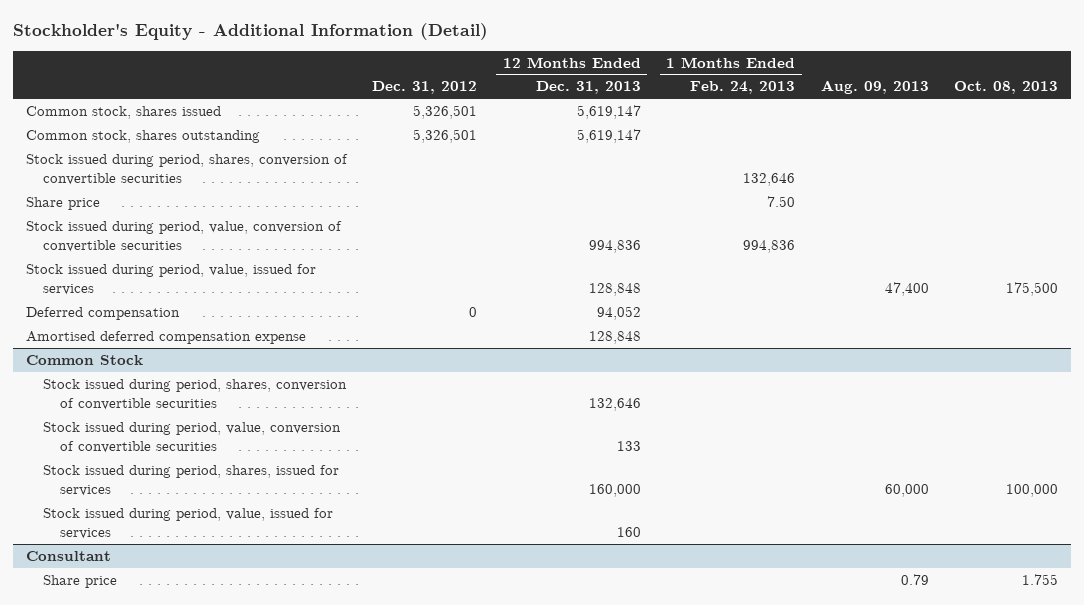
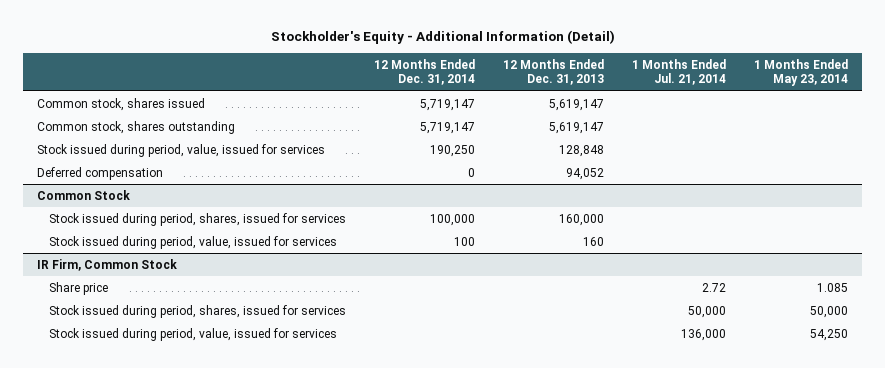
- | Dec. 31, 2012 | 12 Months Ended Dec. 31, 2013 | 1 Months Ended Feb. 24, 2013 | Aug. 09, 2013 | Oct. 08, 2013
+ | 12 Months Ended Dec. 31, 2014 | 12 Months Ended Dec. 31, 2013 | 1 Months Ended Jul. 21, 2014 | 1 Months Ended May 23, 2014
- Stock issued during period, shares, conversion of convertible securities | | | 132,646 | |
- Share price | | | 7.50 | |
- Stock issued during period, value, conversion of convertible securities | | 994,836 | 994,836 | |
- Amortised deferred compensation expense | | 128,848 | | |
@ Common Stock
- Stock issued during period, shares, conversion of convertible securities | | 132,646 | | |
- Stock issued during period, value, conversion of convertible securities | | 133 | | |
- Consultant
+ IR Firm, Common Stock
+ Stock issued during period, shares, issued for services | | | 50,000 | 50,000
+ Stock issued during period, value, issued for services | | | 136,000 | 54,250

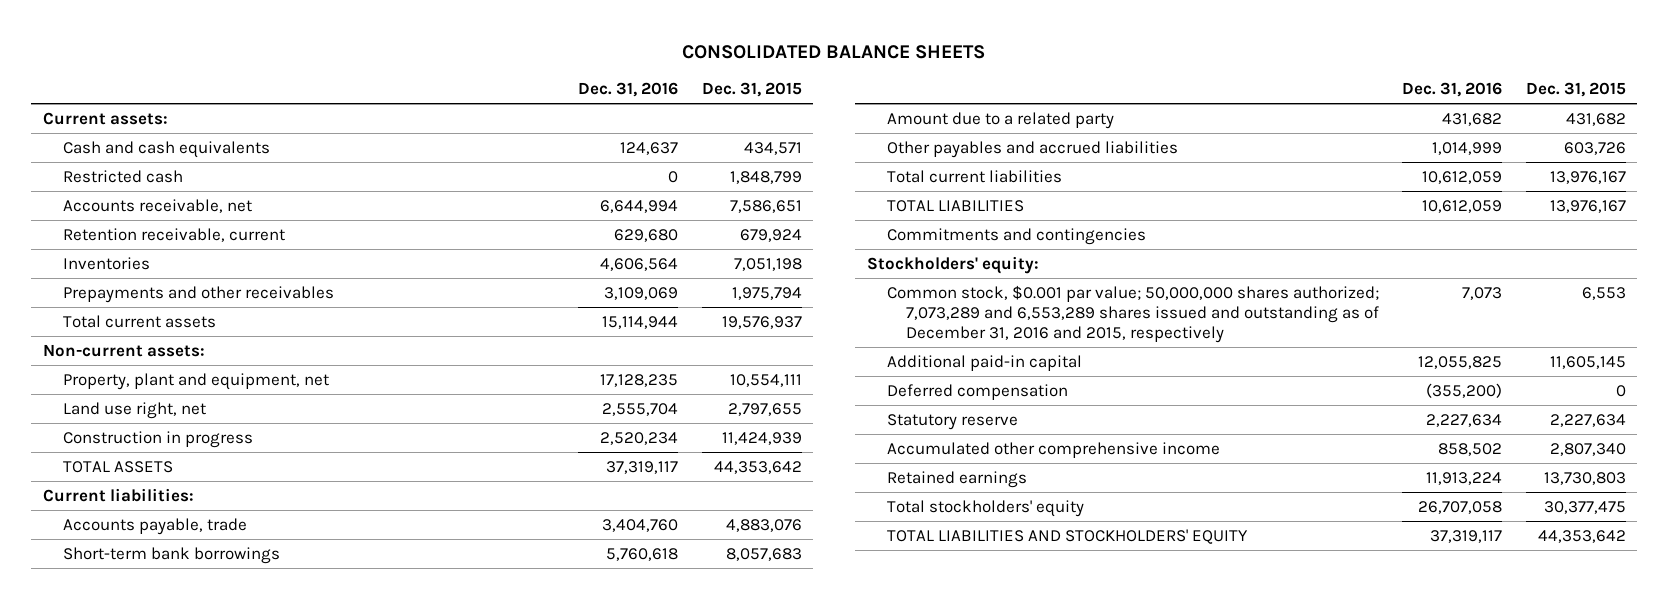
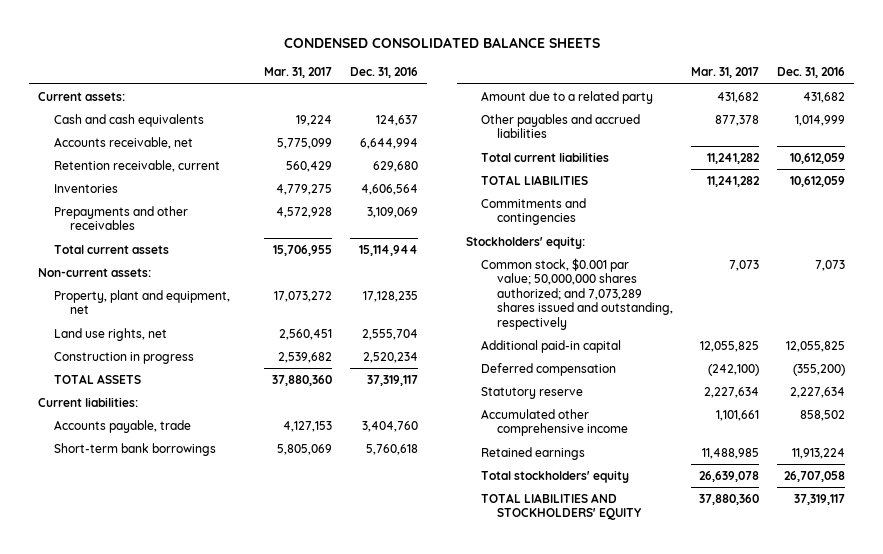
- CONSOLIDATED BALANCE SHEETS
+ CONDENSED CONSOLIDATED BALANCE SHEETS
- | Dec. 31, 2016 | Dec. 31, 2015
+ | Mar. 31, 2017 | Dec. 31, 2016
- Restricted cash | 0 | 1,848,799
- Land use right, net | 2,555,704 | 2,797,655
+ Land use rights, net | 2,560,451 | 2,555,704
- Common stock, $0.001 par value; 50,000,000 shares authorized; 7,073,289 and 6,553,289 shares issued and outstanding as of December 31, 2016 and 2015, respectively | 7,073 | 6,553
+ Common stock, $0.001 par value; 50,000,000 shares authorized; and 7,073,289 shares issued and outstanding, respectively | 7,073 | 7,073

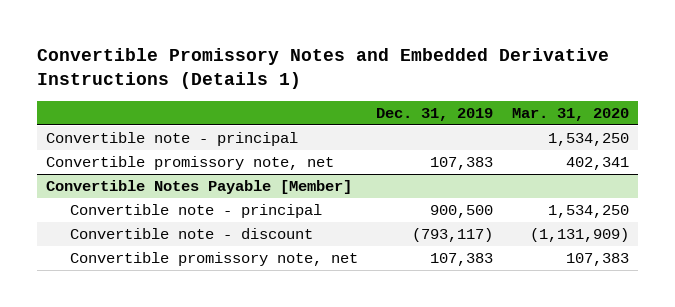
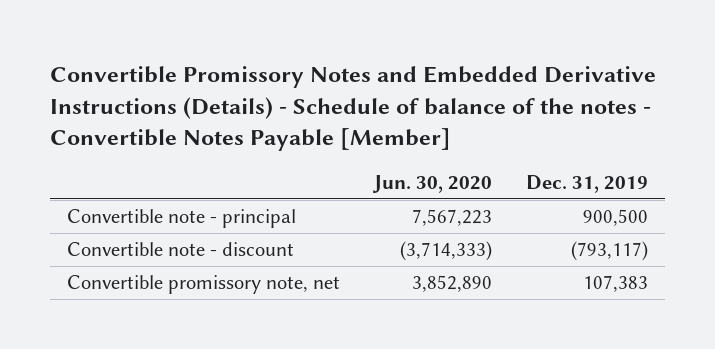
- Convertible Promissory Notes and Embedded Derivative Instructions (Details 1)
+ Convertible Promissory Notes and Embedded Derivative Instructions (Details) - Schedule of balance of the notes - Convertible Notes Payable [Member]
- | Dec. 31, 2019 | Mar. 31, 2020
+ | Jun. 30, 2020 | Dec. 31, 2019
- Convertible note - principal | | 1,534,250
- Convertible promissory note, net | 107,383 | 402,341
- Convertible Notes Payable [Member]

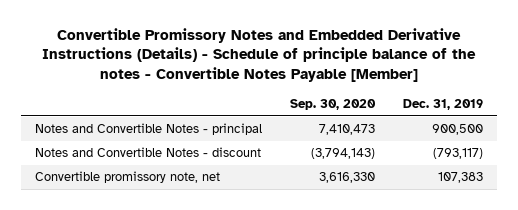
- Convertible Promissory Notes and Embedded Derivative Instructions (Details) - Schedule of balance of the notes - Convertible Notes Payable [Member]
+ Convertible Promissory Notes and Embedded Derivative Instructions (Details) - Schedule of principle balance of the notes - Convertible Notes Payable [Member]
- | Jun. 30, 2020 | Dec. 31, 2019
+ | Sep. 30, 2020 | Dec. 31, 2019
- Convertible note - principal | 7,567,223 | 900,500
- Convertible note - discount | (3,714,333) | (793,117)
+ Notes and Convertible Notes - principal | 7,410,473 | 900,500
+ Notes and Convertible Notes - discount | (3,794,143) | (793,117)

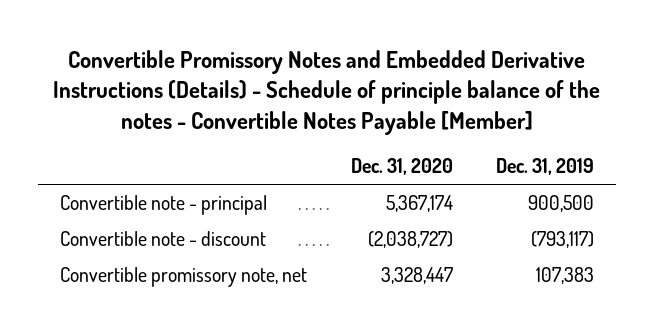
- | Sep. 30, 2020 | Dec. 31, 2019
+ | Dec. 31, 2020 | Dec. 31, 2019
- Notes and Convertible Notes - principal | 7,410,473 | 900,500
- Notes and Convertible Notes - discount | (3,794,143) | (793,117)
+ Convertible note - principal | 5,367,174 | 900,500
+ Convertible note - discount | (2,038,727) | (793,117)

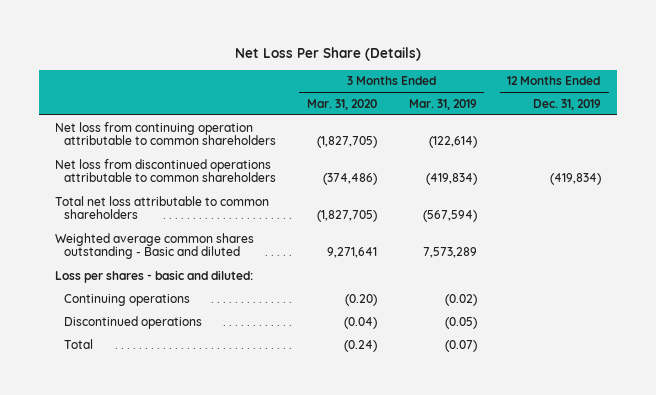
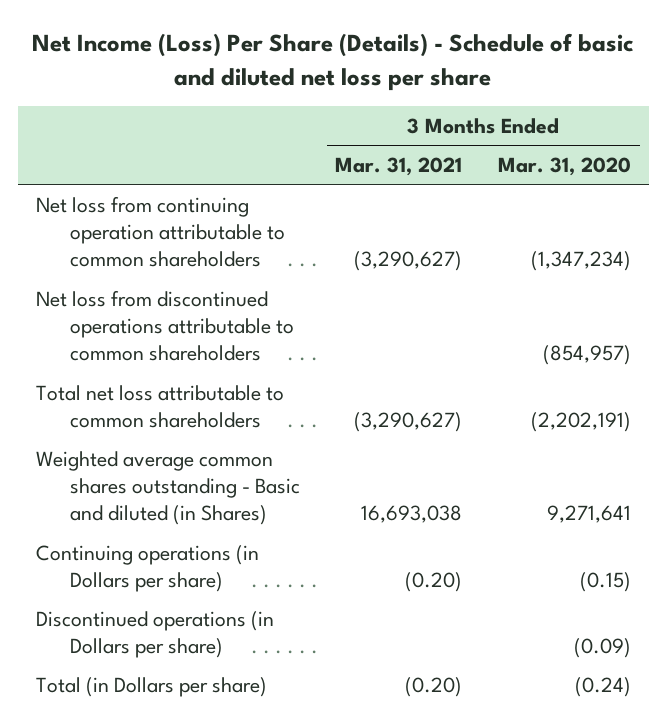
- Net Loss Per Share (Details)
+ Net Income (Loss) Per Share (Details) - Schedule of basic and diluted net loss per share
- | 3 Months Ended Mar. 31, 2020 | 3 Months Ended Mar. 31, 2019 | 12 Months Ended Dec. 31, 2019
+ | 3 Months Ended Mar. 31, 2021 | 3 Months Ended Mar. 31, 2020
- Net loss from continuing operation attributable to common shareholders | (1,827,705) | (122,614) |
- Net loss from discontinued operations attributable to common shareholders | (374,486) | (419,834) | (419,834)
- Total net loss attributable to common shareholders | (1,827,705) | (567,594) |
- Weighted average common shares outstanding - Basic and diluted | 9,271,641 | 7,573,289 |
- Loss per shares - basic and diluted:
- Continuing operations | (0.20) | (0.02) |
- Discontinued operations | (0.04) | (0.05) |
- Total | (0.24) | (0.07) |
+ Net loss from continuing operation attributable to common shareholders | (3,290,627) | (1,347,234)
+ Net loss from discontinued operations attributable to common shareholders | | (854,957)
+ Total net loss attributable to common shareholders | (3,290,627) | (2,202,191)
+ Weighted average common shares outstanding - Basic and diluted (in Shares) | 16,693,038 | 9,271,641
+ Continuing operations (in Dollars per share) | (0.20) | (0.15)
+ Discontinued operations (in Dollars per share) | | (0.09)
+ Total (in Dollars per share) | (0.20) | (0.24)

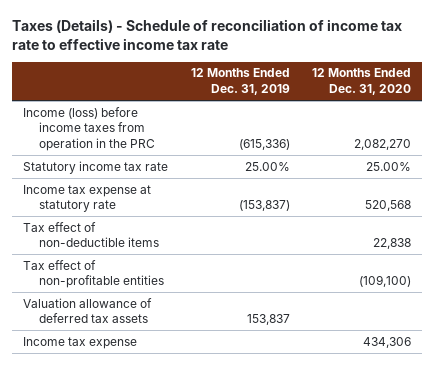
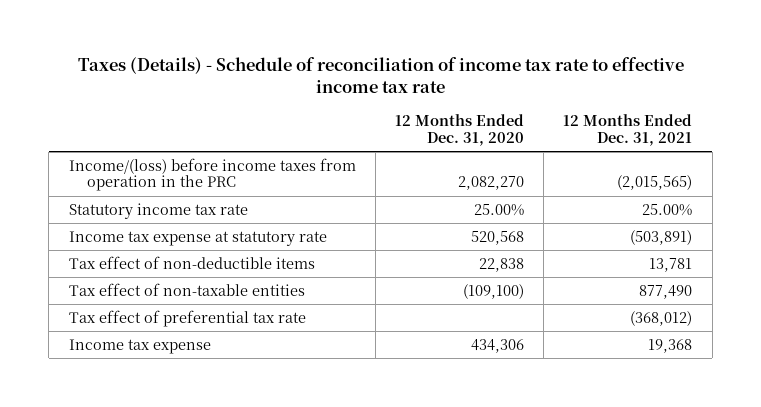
- | 12 Months Ended Dec. 31, 2019 | 12 Months Ended Dec. 31, 2020
+ | 12 Months Ended Dec. 31, 2020 | 12 Months Ended Dec. 31, 2021
- Income (loss) before income taxes from operation in the PRC | (615,336) | 2,082,270
+ Income/(loss) before income taxes from operation in the PRC | 2,082,270 | (2,015,565)
- Tax effect of non-profitable entities | | (109,100)
- Valuation allowance of deferred tax assets | 153,837 |
+ Tax effect of non-taxable entities | (109,100) | 877,490
+ Tax effect of preferential tax rate | | (368,012)

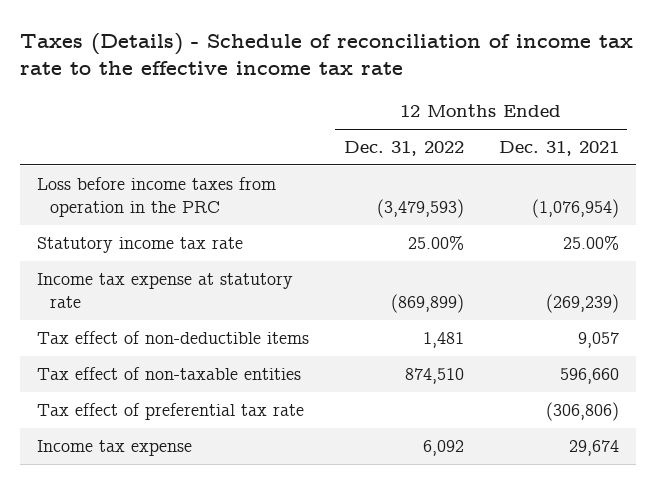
- Taxes (Details) - Schedule of reconciliation of income tax rate to effective income tax rate
+ Taxes (Details) - Schedule of reconciliation of income tax rate to the effective income tax rate
- | 12 Months Ended Dec. 31, 2020 | 12 Months Ended Dec. 31, 2021
+ | 12 Months Ended Dec. 31, 2022 | 12 Months Ended Dec. 31, 2021
- Income/(loss) before income taxes from operation in the PRC | 2,082,270 | (2,015,565)
+ Loss before income taxes from operation in the PRC | (3,479,593) | (1,076,954)
- Income tax expense at statutory rate | 520,568 | (503,891)
- Tax effect of non-deductible items | 22,838 | 13,781
- Tax effect of non-taxable entities | (109,100) | 877,490
- Tax effect of preferential tax rate | | (368,012)
- Income tax expense | 434,306 | 19,368
+ Income tax expense at statutory rate | (869,899) | (269,239)
+ Tax effect of non-deductible items | 1,481 | 9,057
+ Tax effect of non-taxable entities | 874,510 | 596,660
+ Tax effect of preferential tax rate | | (306,806)
+ Income tax expense | 6,092 | 29,674

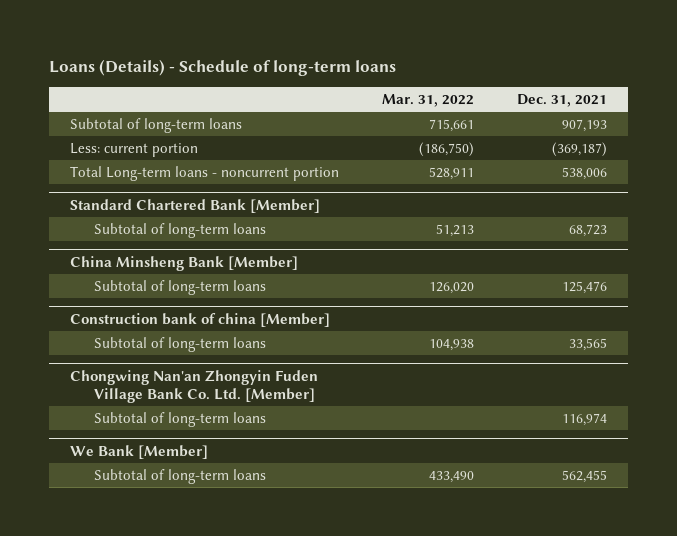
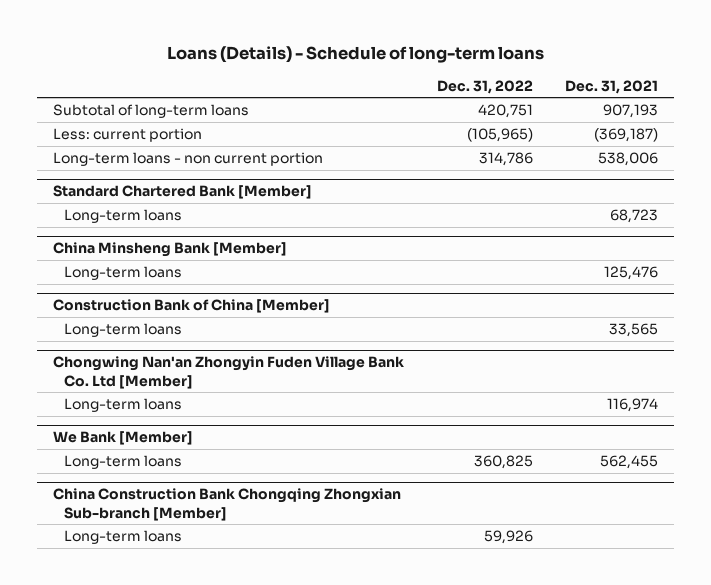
- | Mar. 31, 2022 | Dec. 31, 2021
+ | Dec. 31, 2022 | Dec. 31, 2021
- Total Long-term loans - noncurrent portion | 528,911 | 538,006
+ Long-term loans - non current portion | 314,786 | 538,006
@ Standard Chartered Bank [Member]
- Subtotal of long-term loans | 51,213 | 68,723
+ Long-term loans | | 68,723
@ China Minsheng Bank [Member]
- Subtotal of long-term loans | 126,020 | 125,476
- Construction bank of china [Member]
- Subtotal of long-term loans | 104,938 | 33,565
- Chongwing Nan'an Zhongyin Fuden Village Bank Co. Ltd. [Member]
- Subtotal of long-term loans | | 116,974
@ China Minsheng Bank [Member]
+ Long-term loans | | 125,476
+ Construction Bank of China [Member]
+ Long-term loans | | 33,565
+ Chongwing Nan'an Zhongyin Fuden Village Bank Co. Ltd [Member]
+ Long-term loans | | 116,974
@ We Bank [Member]
- Subtotal of long-term loans | 433,490 | 562,455
+ Long-term loans | 360,825 | 562,455
+ China Construction Bank Chongqing Zhongxian Sub-branch [Member]
+ Long-term loans | 59,926 |

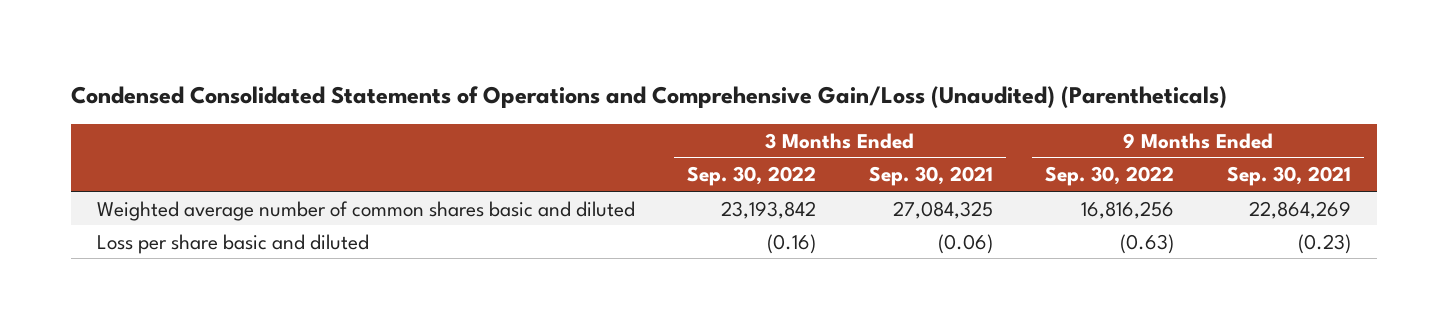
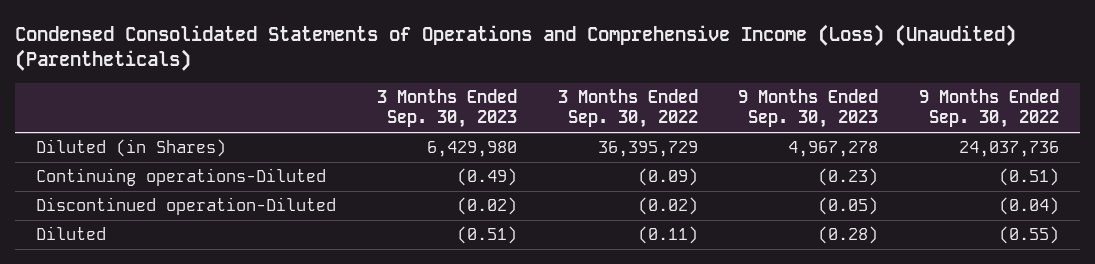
- Condensed Consolidated Statements of Operations and Comprehensive Gain/Loss (Unaudited) (Parentheticals)
+ Condensed Consolidated Statements of Operations and Comprehensive Income (Loss) (Unaudited) (Parentheticals)
- | 3 Months Ended Sep. 30, 2022 | 3 Months Ended Sep. 30, 2021 | 9 Months Ended Sep. 30, 2022 | 9 Months Ended Sep. 30, 2021
+ | 3 Months Ended Sep. 30, 2023 | 3 Months Ended Sep. 30, 2022 | 9 Months Ended Sep. 30, 2023 | 9 Months Ended Sep. 30, 2022
- Weighted average number of common shares basic and diluted | 23,193,842 | 27,084,325 | 16,816,256 | 22,864,269
- Loss per share basic and diluted | (0.16) | (0.06) | (0.63) | (0.23)
+ Diluted (in Shares) | 6,429,980 | 36,395,729 | 4,967,278 | 24,037,736
+ Continuing operations-Diluted | (0.49) | (0.09) | (0.23) | (0.51)
+ Discontinued operation-Diluted | (0.02) | (0.02) | (0.05) | (0.04)
+ Diluted | (0.51) | (0.11) | (0.28) | (0.55)

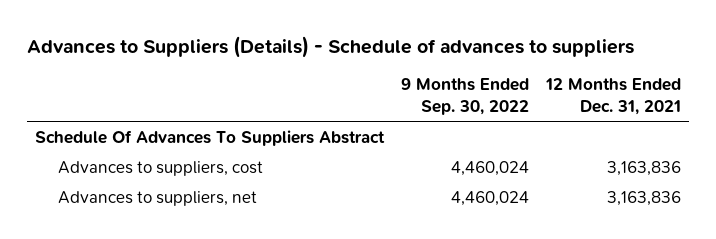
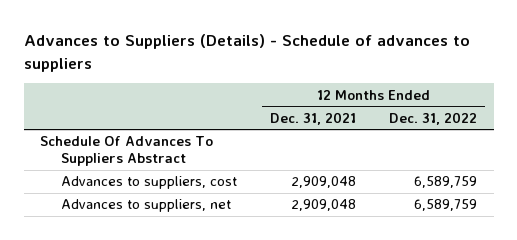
- | 9 Months Ended Sep. 30, 2022 | 12 Months Ended Dec. 31, 2021
+ | 12 Months Ended Dec. 31, 2021 | 12 Months Ended Dec. 31, 2022
- Advances to suppliers, cost | 4,460,024 | 3,163,836
- Advances to suppliers, net | 4,460,024 | 3,163,836
+ Advances to suppliers, cost | 2,909,048 | 6,589,759
+ Advances to suppliers, net | 2,909,048 | 6,589,759

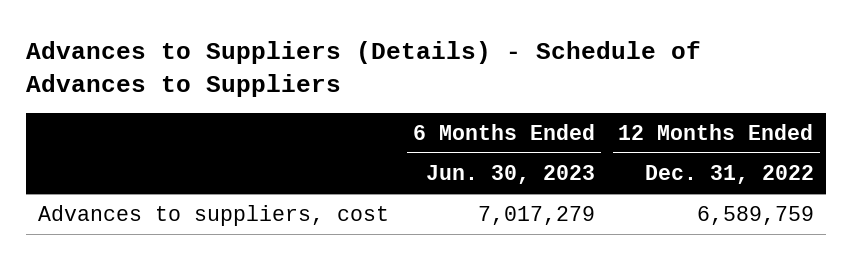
- Advances to Suppliers (Details) - Schedule of advances to suppliers
+ Advances to Suppliers (Details) - Schedule of Advances to Suppliers
- | 12 Months Ended Dec. 31, 2021 | 12 Months Ended Dec. 31, 2022
+ | 6 Months Ended Jun. 30, 2023 | 12 Months Ended Dec. 31, 2022
- Schedule Of Advances To Suppliers Abstract
- Advances to suppliers, net | 2,909,048 | 6,589,759

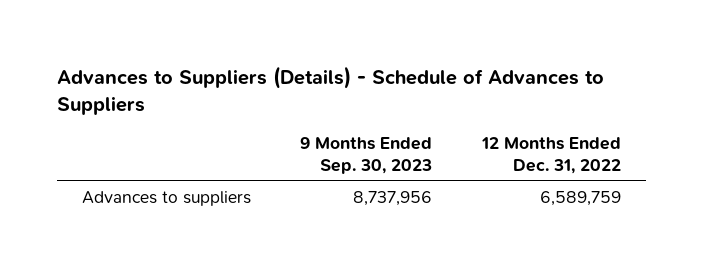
- | 6 Months Ended Jun. 30, 2023 | 12 Months Ended Dec. 31, 2022
+ | 9 Months Ended Sep. 30, 2023 | 12 Months Ended Dec. 31, 2022
- Advances to suppliers, cost | 7,017,279 | 6,589,759
+ Advances to suppliers | 8,737,956 | 6,589,759

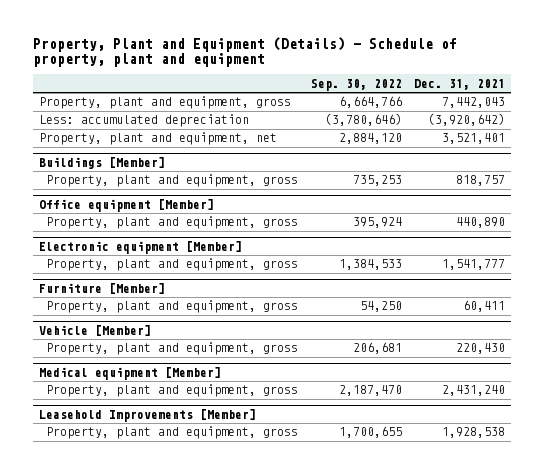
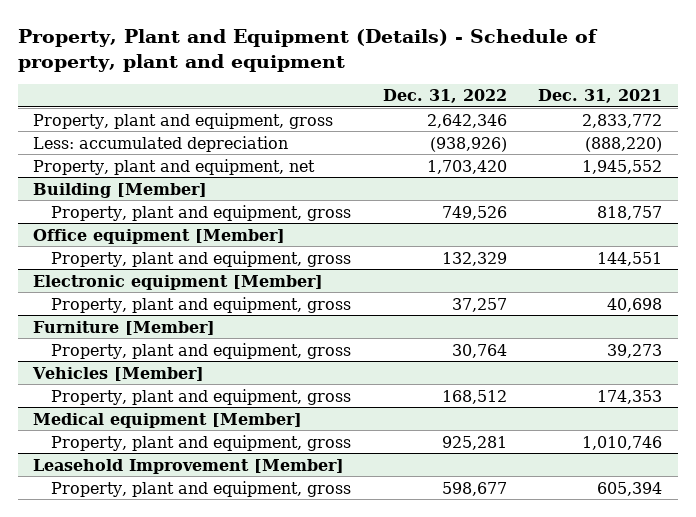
- | Sep. 30, 2022 | Dec. 31, 2021
+ | Dec. 31, 2022 | Dec. 31, 2021
- Property, plant and equipment, gross | 6,664,766 | 7,442,043
- Less: accumulated depreciation | (3,780,646) | (3,920,642)
- Property, plant and equipment, net | 2,884,120 | 3,521,401
- Buildings [Member]
+ Property, plant and equipment, gross | 2,642,346 | 2,833,772
+ Less: accumulated depreciation | (938,926) | (888,220)
+ Property, plant and equipment, net | 1,703,420 | 1,945,552
+ Building [Member]
@ Office equipment [Member]
- Property, plant and equipment, gross | 395,924 | 440,890
+ Property, plant and equipment, gross | 132,329 | 144,551
@ Electronic equipment [Member]
- Property, plant and equipment, gross | 1,384,533 | 1,541,777
+ Property, plant and equipment, gross | 37,257 | 40,698
@ Furniture [Member]
- Property, plant and equipment, gross | 54,250 | 60,411
- Vehicle [Member]
- Property, plant and equipment, gross | 206,681 | 220,430
@ Furniture [Member]
+ Property, plant and equipment, gross | 30,764 | 39,273
+ Vehicles [Member]
+ Property, plant and equipment, gross | 168,512 | 174,353
@ Medical equipment [Member]
- Property, plant and equipment, gross | 2,187,470 | 2,431,240
- Leasehold Improvements [Member]
- Property, plant and equipment, gross | 1,700,655 | 1,928,538
@ Medical equipment [Member]
+ Property, plant and equipment, gross | 925,281 | 1,010,746
+ Leasehold Improvement [Member]
+ Property, plant and equipment, gross | 598,677 | 605,394

